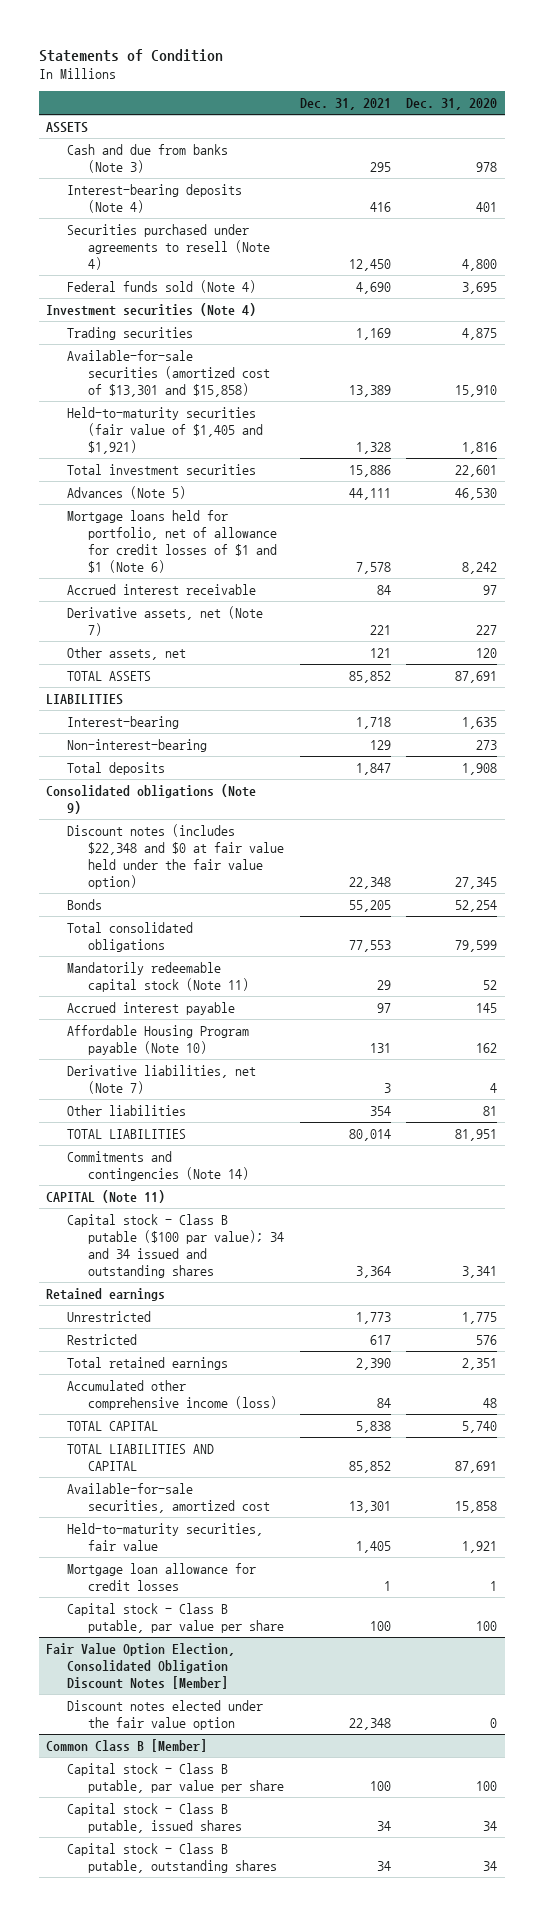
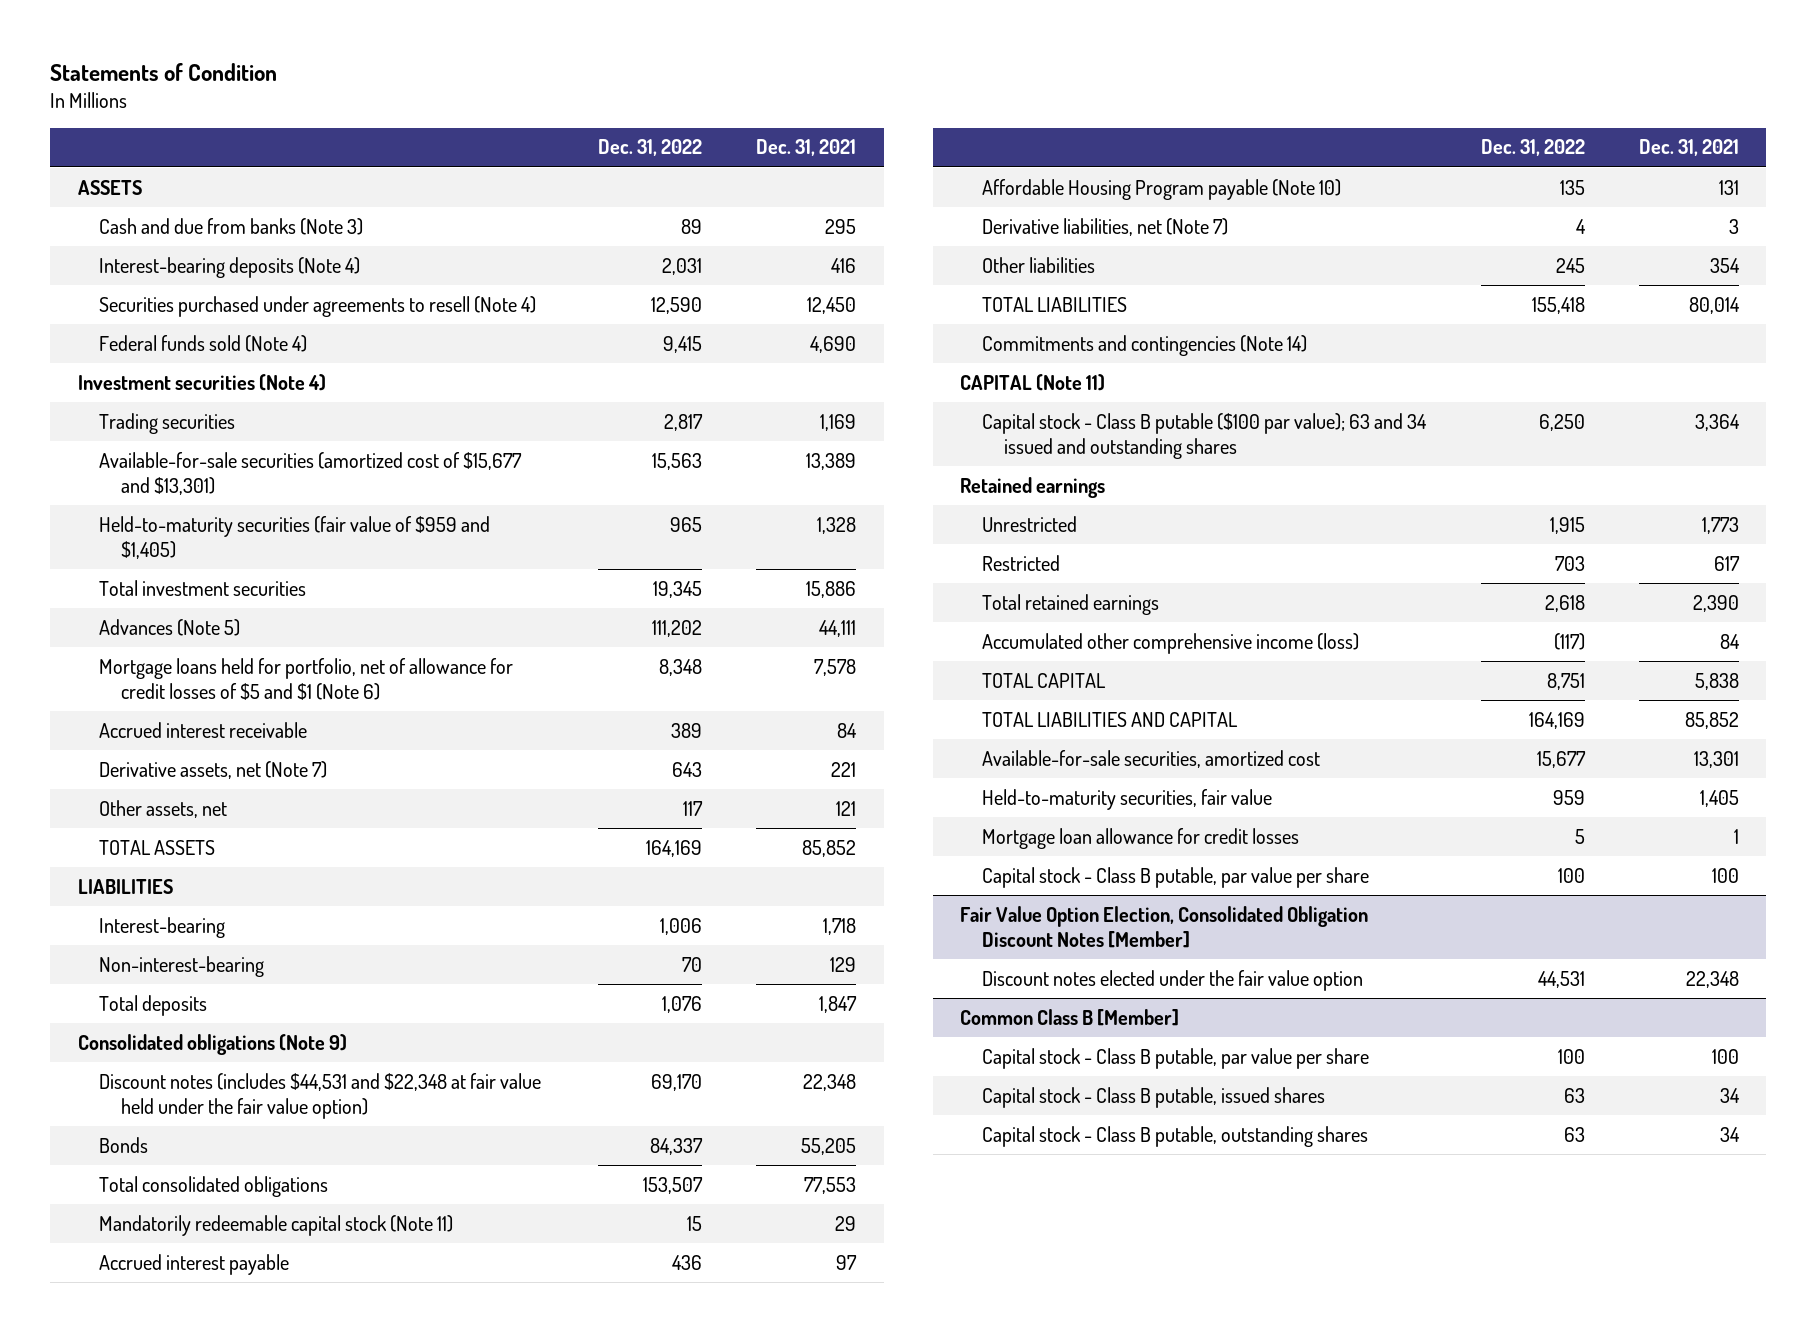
- | Dec. 31, 2021 | Dec. 31, 2020
+ | Dec. 31, 2022 | Dec. 31, 2021
- Available-for-sale securities (amortized cost of $13,301 and $15,858) | 13,389 | 15,910
- Held-to-maturity securities (fair value of $1,405 and $1,921) | 1,328 | 1,816
+ Available-for-sale securities (amortized cost of $15,677 and $13,301) | 15,563 | 13,389
+ Held-to-maturity securities (fair value of $959 and $1,405) | 965 | 1,328
- Mortgage loans held for portfolio, net of allowance for credit losses of $1 and $1 (Note 6) | 7,578 | 8,242
+ Mortgage loans held for portfolio, net of allowance for credit losses of $5 and $1 (Note 6) | 8,348 | 7,578
- Discount notes (includes $22,348 and $0 at fair value held under the fair value option) | 22,348 | 27,345
+ Discount notes (includes $44,531 and $22,348 at fair value held under the fair value option) | 69,170 | 22,348
- Capital stock - Class B putable ($100 par value); 34 and 34 issued and outstanding shares | 3,364 | 3,341
+ Capital stock - Class B putable ($100 par value); 63 and 34 issued and outstanding shares | 6,250 | 3,364

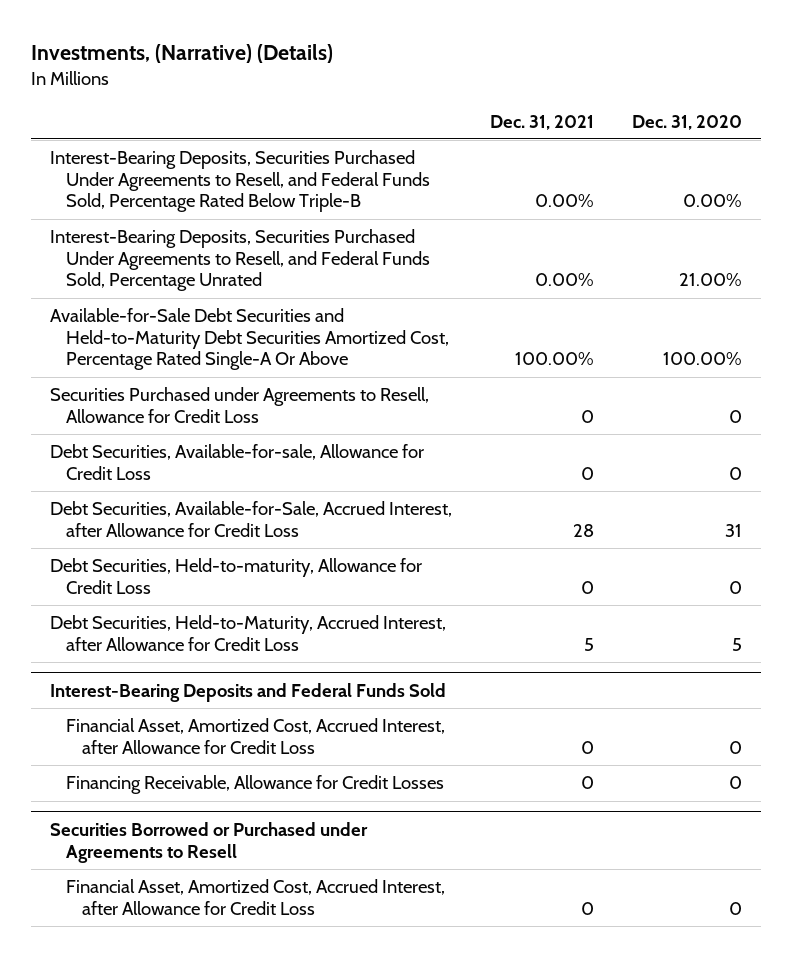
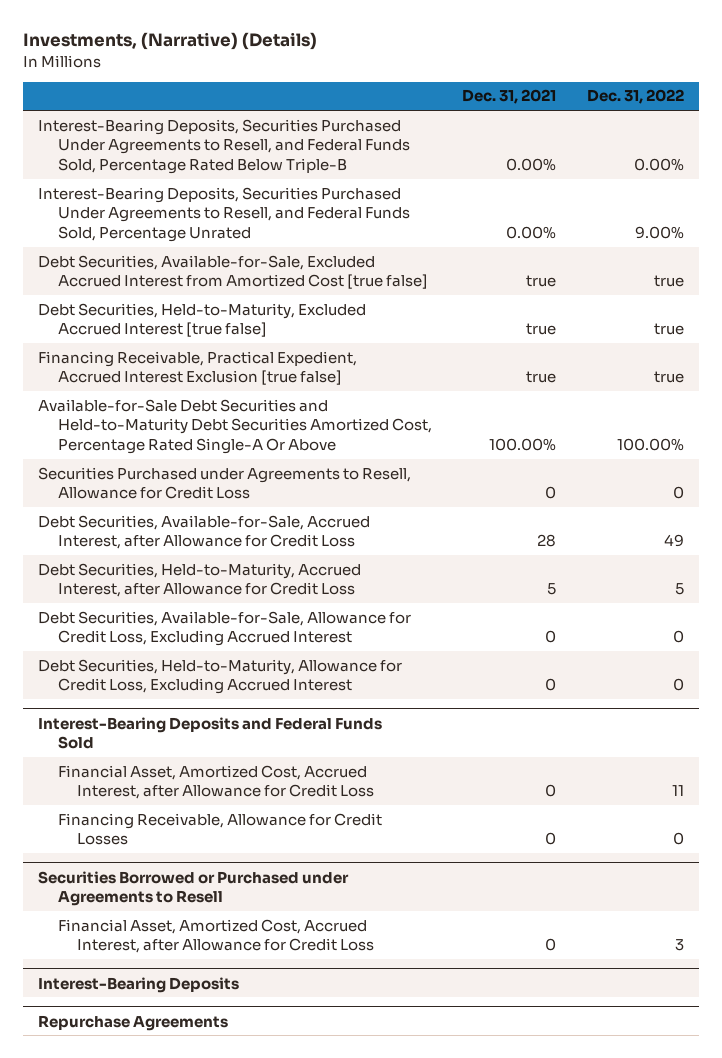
- | Dec. 31, 2021 | Dec. 31, 2020
+ | Dec. 31, 2021 | Dec. 31, 2022
+ Debt Securities, Available-for-Sale, Excluded Accrued Interest from Amortized Cost [true false] | true | true
+ Debt Securities, Held-to-Maturity, Excluded Accrued Interest [true false] | true | true
+ Financing Receivable, Practical Expedient, Accrued Interest Exclusion [true false] | true | true
- Debt Securities, Available-for-sale, Allowance for Credit Loss | 0 | 0
- Debt Securities, Held-to-maturity, Allowance for Credit Loss | 0 | 0
+ Debt Securities, Available-for-Sale, Allowance for Credit Loss, Excluding Accrued Interest | 0 | 0
+ Debt Securities, Held-to-Maturity, Allowance for Credit Loss, Excluding Accrued Interest | 0 | 0
+ Interest-Bearing Deposits
+ Repurchase Agreements

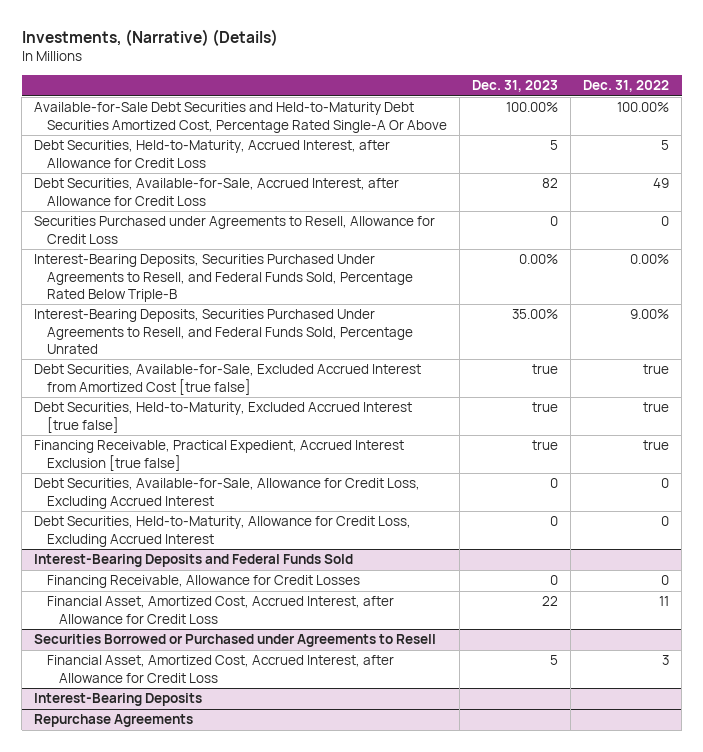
- | Dec. 31, 2021 | Dec. 31, 2022
+ | Dec. 31, 2023 | Dec. 31, 2022
moved up: Available-for-Sale Debt Securities and Held-to-Maturity Debt Securities Amortized Cost, Percentage Rated Single-A Or Above | 100.00% | 100.00%
moved up: Debt Securities, Held-to-Maturity, Accrued Interest, after Allowance for Credit Loss | 5 | 5
moved up: Debt Securities, Available-for-Sale, Accrued Interest, after Allowance for Credit Loss | 82 | 49
moved up: Securities Purchased under Agreements to Resell, Allowance for Credit Loss | 0 | 0
@ Interest-Bearing Deposits and Federal Funds Sold
moved down: Financial Asset, Amortized Cost, Accrued Interest, after Allowance for Credit Loss | 22 | 11

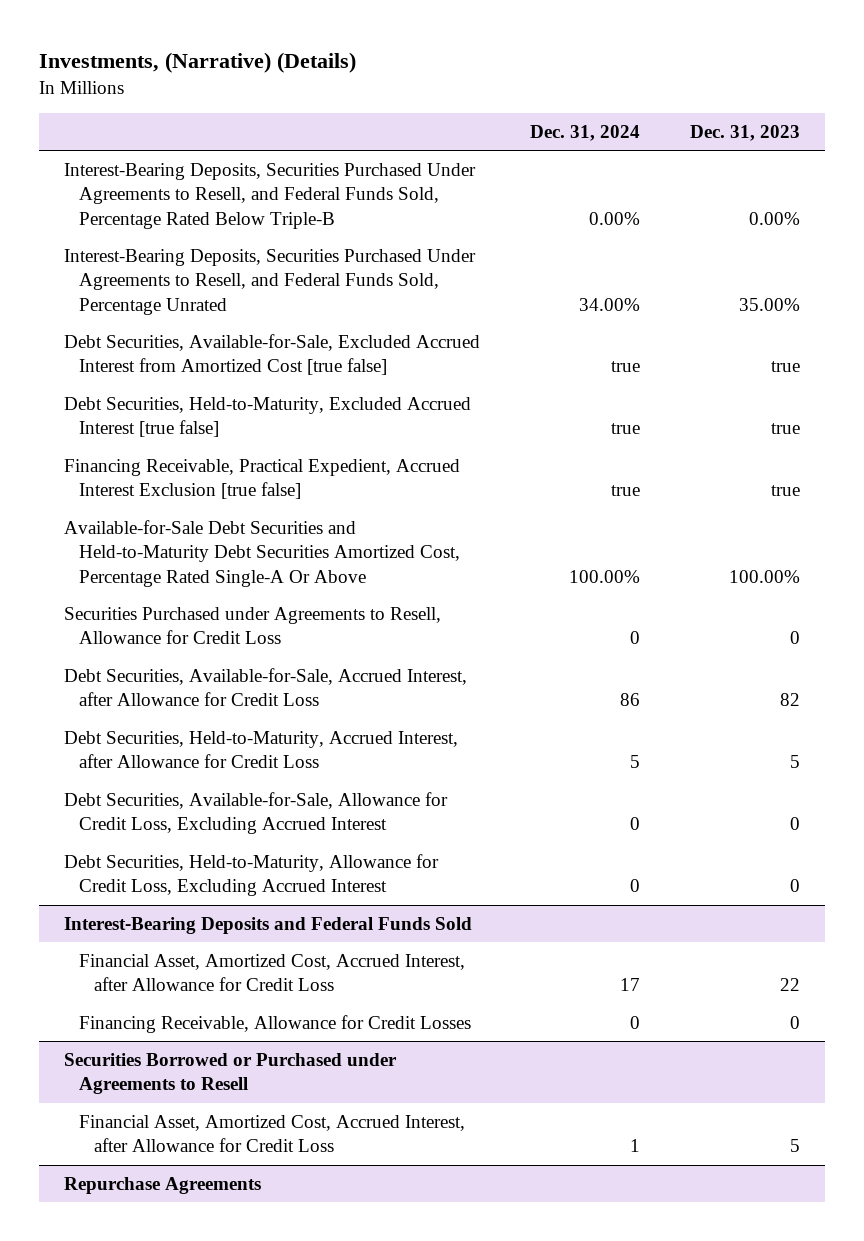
- | Dec. 31, 2023 | Dec. 31, 2022
+ | Dec. 31, 2024 | Dec. 31, 2023
moved down: Available-for-Sale Debt Securities and Held-to-Maturity Debt Securities Amortized Cost, Percentage Rated Single-A Or Above | 100.00% | 100.00%
moved down: Securities Purchased under Agreements to Resell, Allowance for Credit Loss | 0 | 0
moved down: Debt Securities, Available-for-Sale, Accrued Interest, after Allowance for Credit Loss | 86 | 82
moved down: Debt Securities, Held-to-Maturity, Accrued Interest, after Allowance for Credit Loss | 5 | 5
@ Interest-Bearing Deposits and Federal Funds Sold
moved down: Financing Receivable, Allowance for Credit Losses | 0 | 0
- Interest-Bearing Deposits

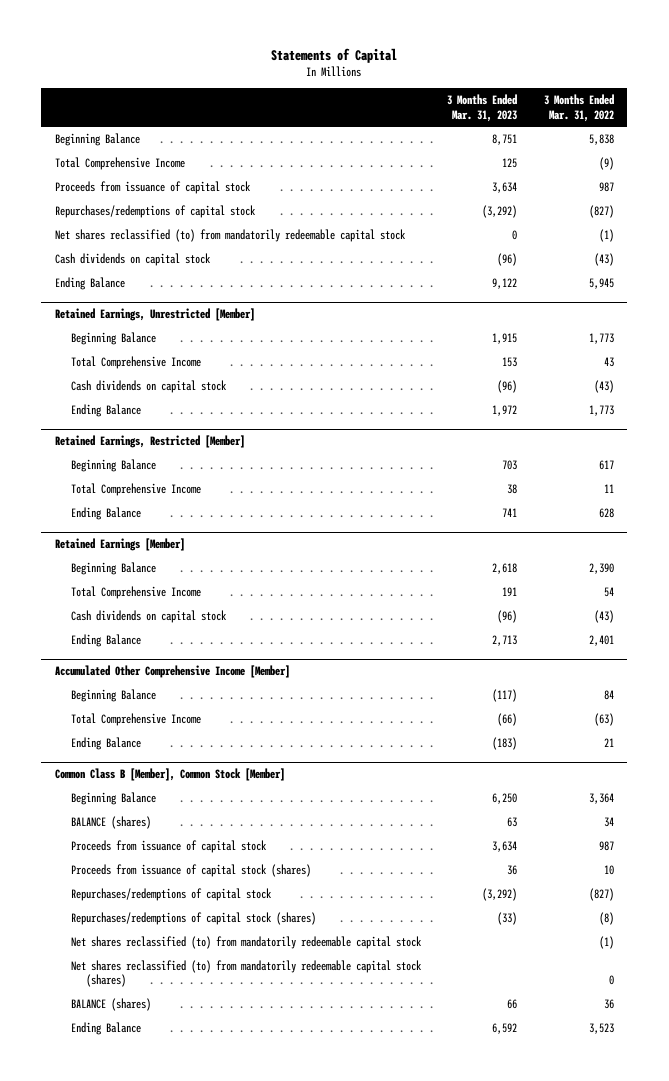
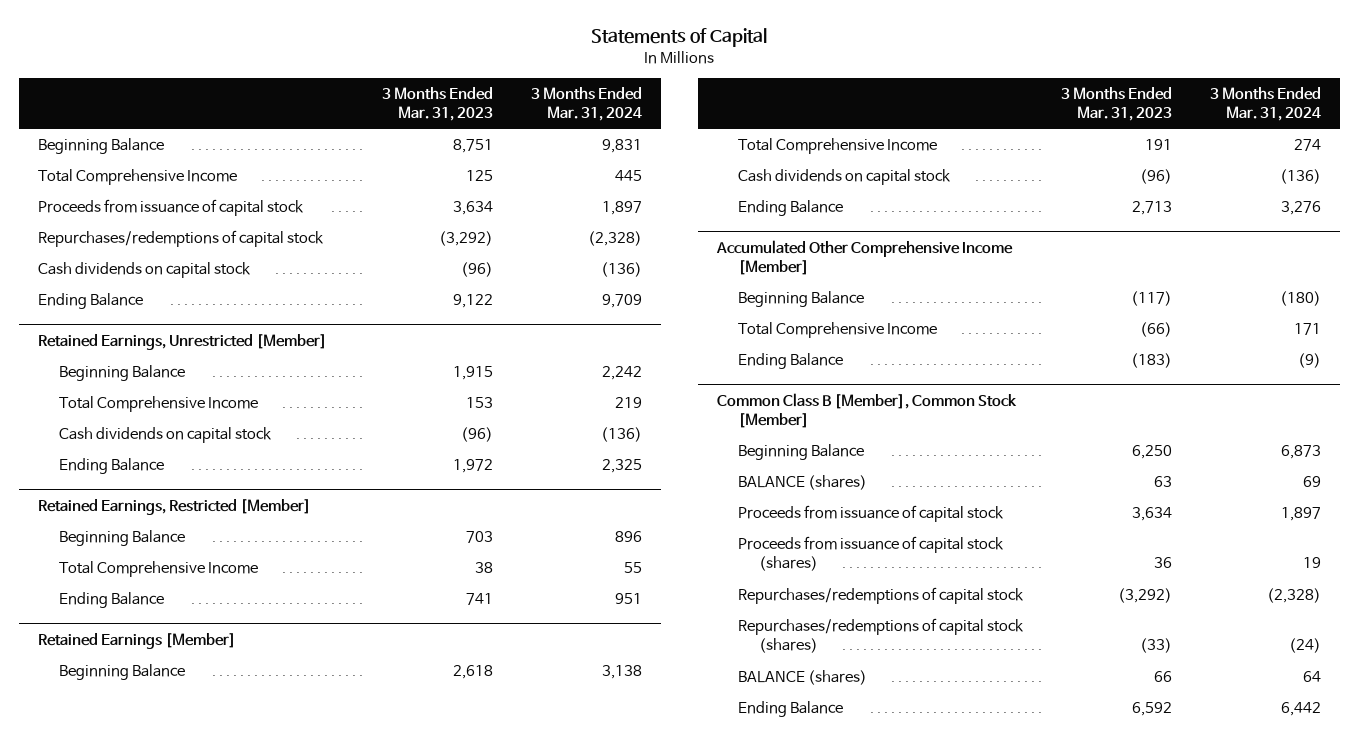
- | 3 Months Ended Mar. 31, 2023 | 3 Months Ended Mar. 31, 2022
+ | 3 Months Ended Mar. 31, 2023 | 3 Months Ended Mar. 31, 2024
- Net shares reclassified (to) from mandatorily redeemable capital stock | 0 | (1)
@ Common Class B [Member], Common Stock [Member]
- Net shares reclassified (to) from mandatorily redeemable capital stock | | (1)
- Net shares reclassified (to) from mandatorily redeemable capital stock (shares) | | 0

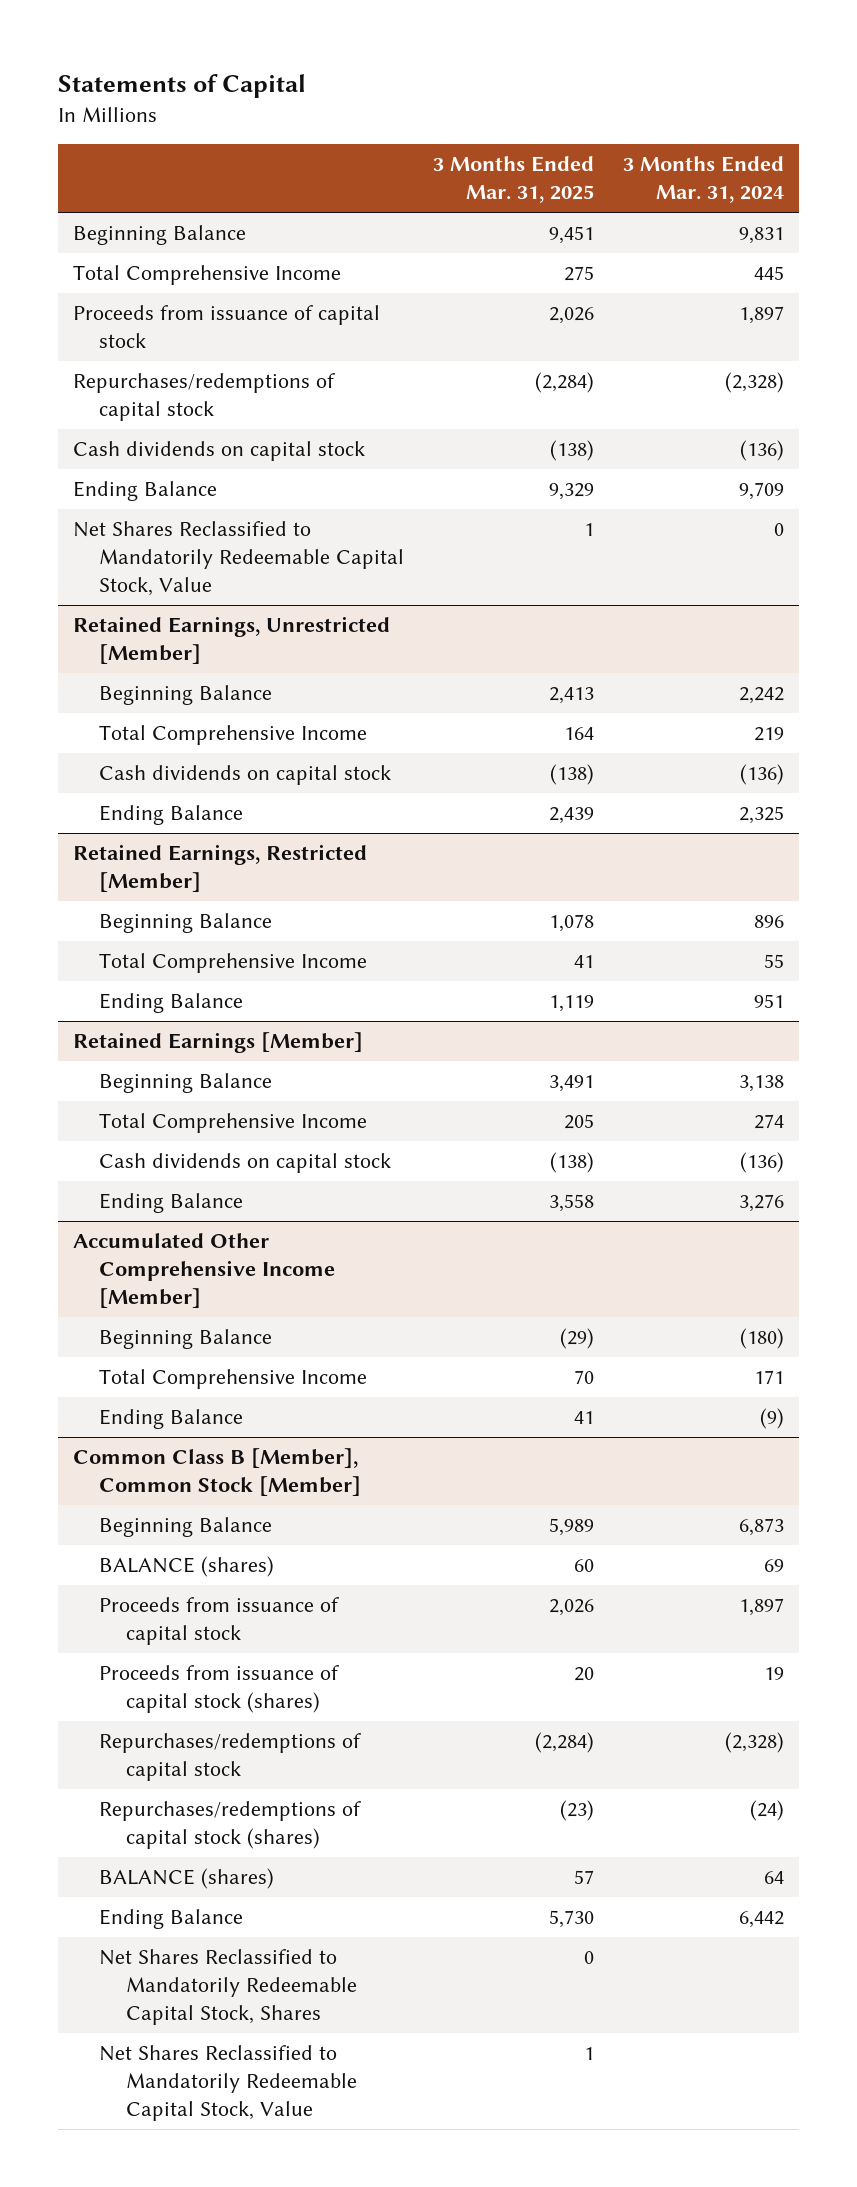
- | 3 Months Ended Mar. 31, 2023 | 3 Months Ended Mar. 31, 2024
+ | 3 Months Ended Mar. 31, 2025 | 3 Months Ended Mar. 31, 2024
+ Net Shares Reclassified to Mandatorily Redeemable Capital Stock, Value | 1 | 0
@ Common Class B [Member], Common Stock [Member]
+ Net Shares Reclassified to Mandatorily Redeemable Capital Stock, Shares | 0 |
+ Net Shares Reclassified to Mandatorily Redeemable Capital Stock, Value | 1 |

